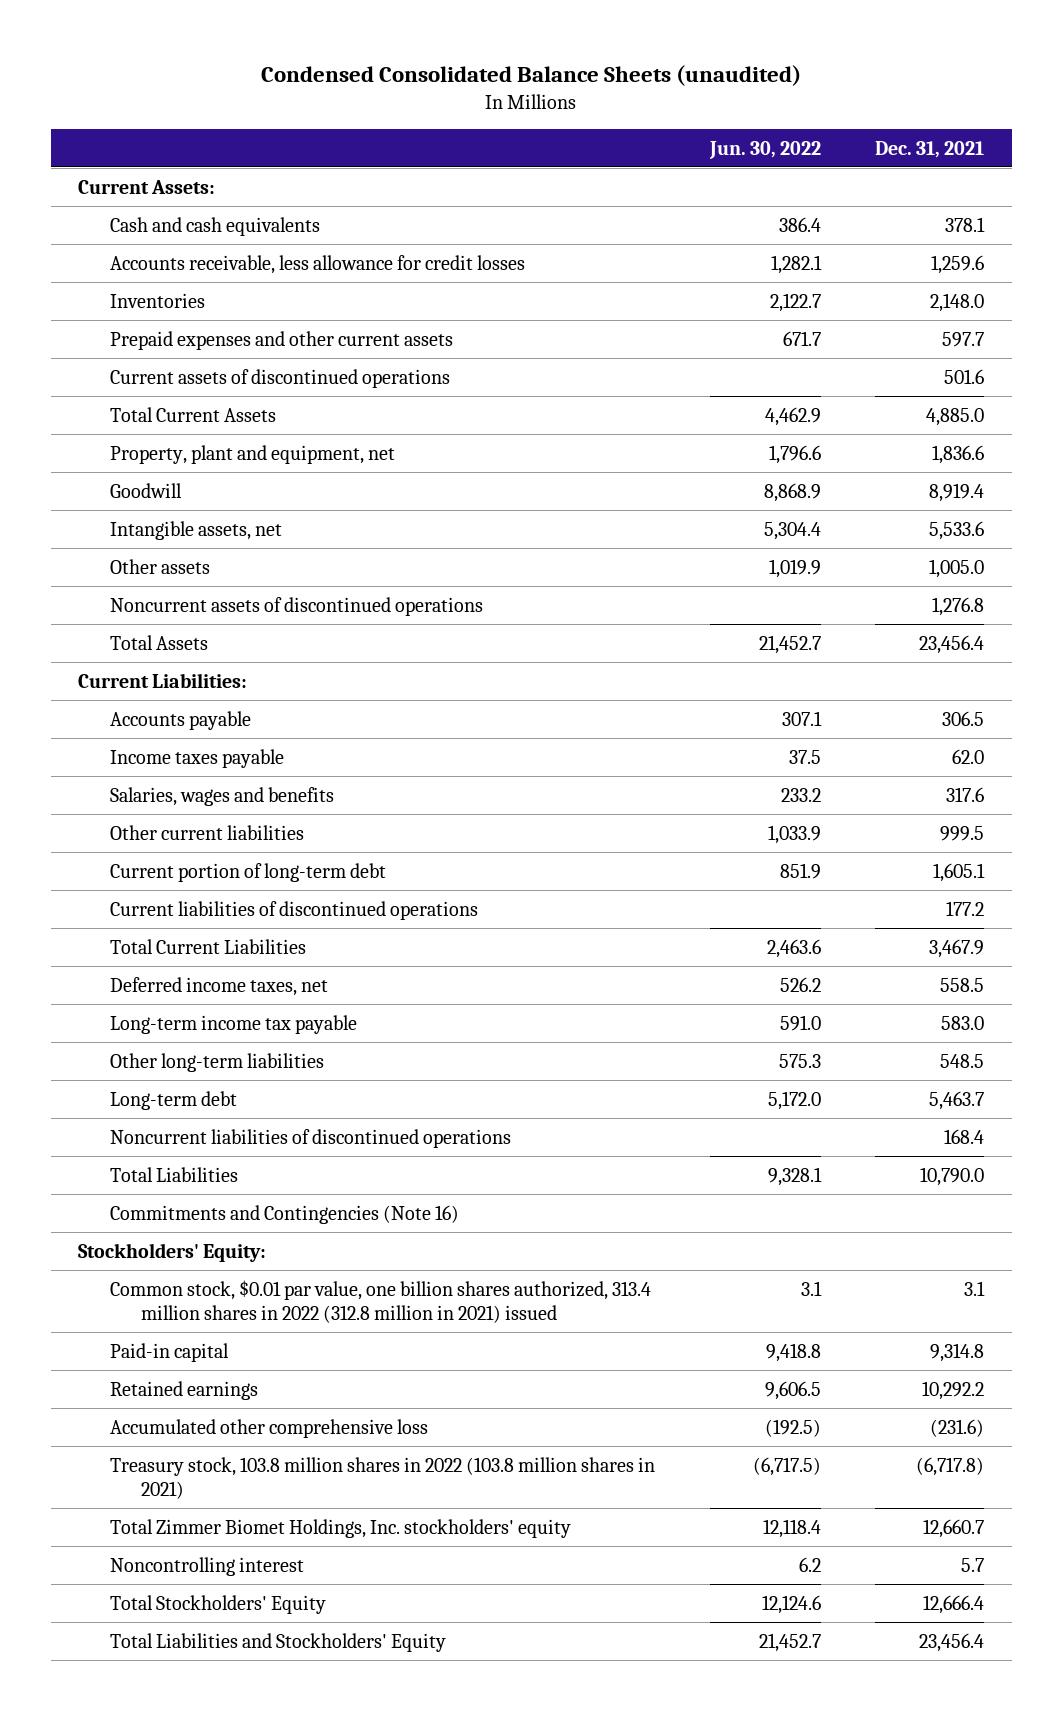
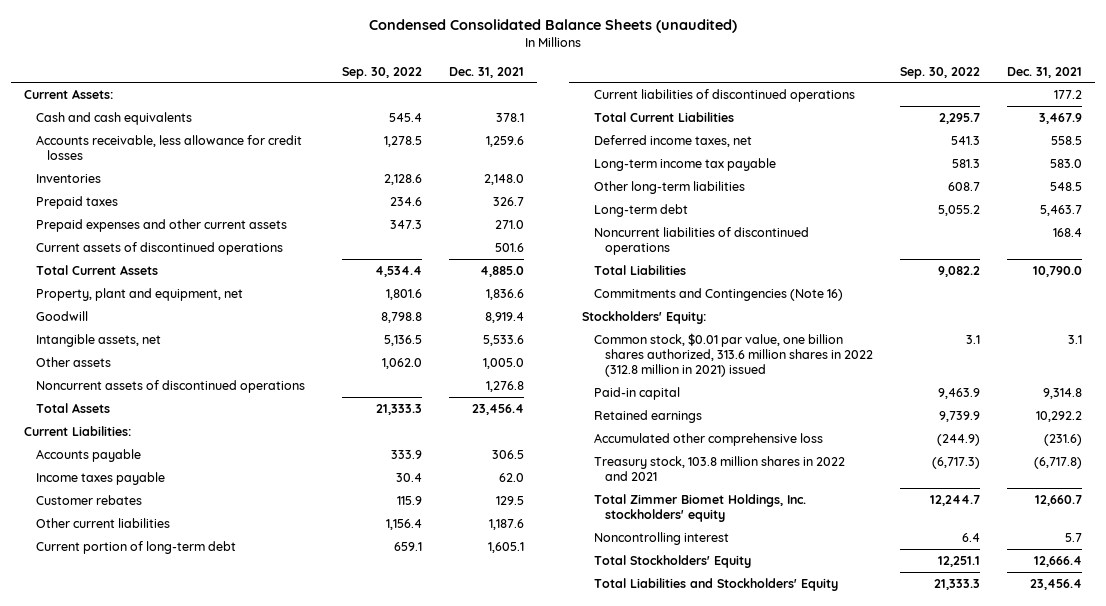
- | Jun. 30, 2022 | Dec. 31, 2021
+ | Sep. 30, 2022 | Dec. 31, 2021
- Prepaid expenses and other current assets | 671.7 | 597.7
+ Prepaid taxes | 234.6 | 326.7
+ Prepaid expenses and other current assets | 347.3 | 271.0
- Salaries, wages and benefits | 233.2 | 317.6
- Other current liabilities | 1,033.9 | 999.5
+ Customer rebates | 115.9 | 129.5
+ Other current liabilities | 1,156.4 | 1,187.6
- Common stock, $0.01 par value, one billion shares authorized, 313.4 million shares in 2022 (312.8 million in 2021) issued | 3.1 | 3.1
+ Common stock, $0.01 par value, one billion shares authorized, 313.6 million shares in 2022 (312.8 million in 2021) issued | 3.1 | 3.1
- Treasury stock, 103.8 million shares in 2022 (103.8 million shares in 2021) | (6,717.5) | (6,717.8)
+ Treasury stock, 103.8 million shares in 2022 and 2021 | (6,717.3) | (6,717.8)

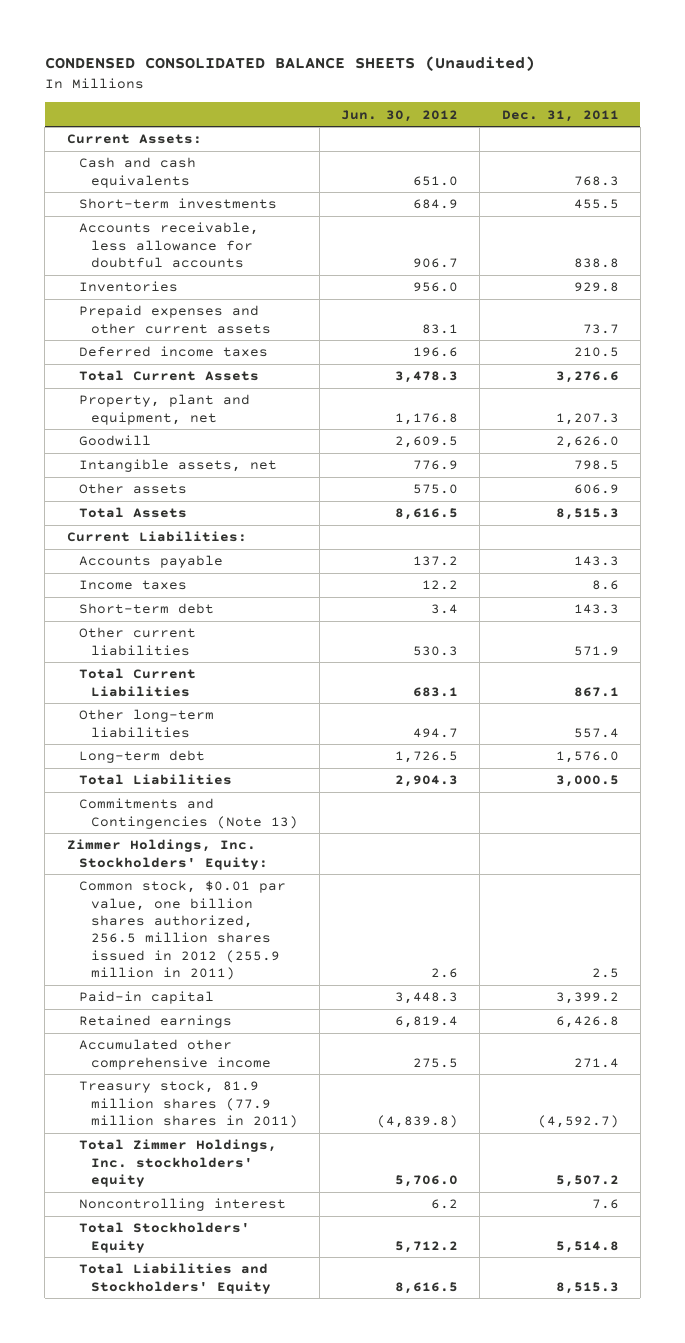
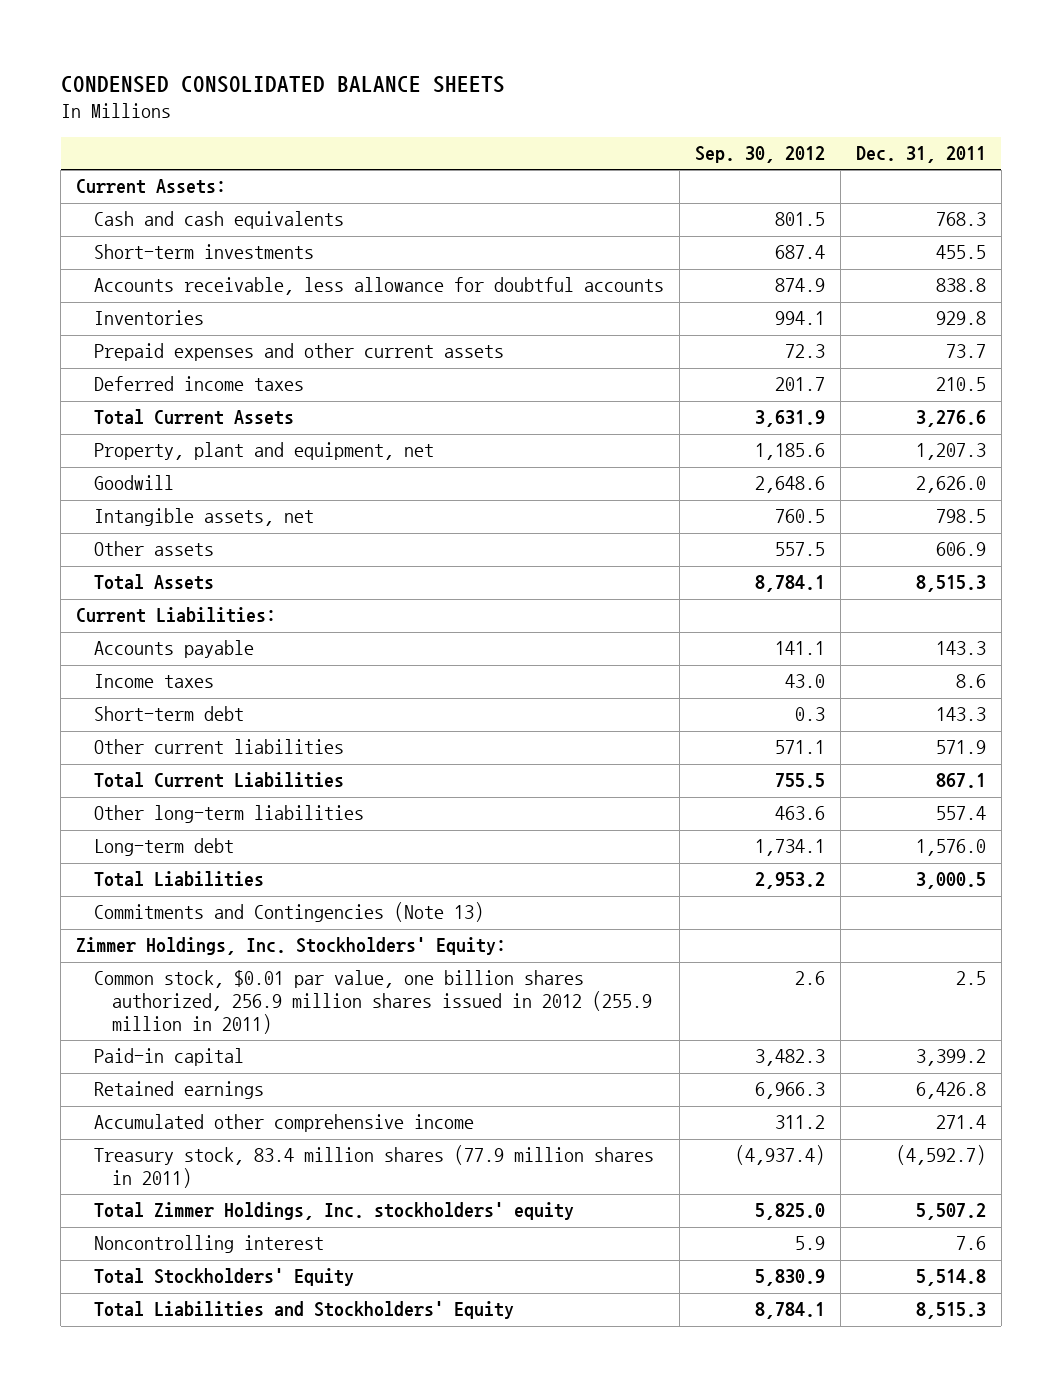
- CONDENSED CONSOLIDATED BALANCE SHEETS (Unaudited)
+ CONDENSED CONSOLIDATED BALANCE SHEETS
- | Jun. 30, 2012 | Dec. 31, 2011
+ | Sep. 30, 2012 | Dec. 31, 2011
- Common stock, $0.01 par value, one billion shares authorized, 256.5 million shares issued in 2012 (255.9 million in 2011) | 2.6 | 2.5
+ Common stock, $0.01 par value, one billion shares authorized, 256.9 million shares issued in 2012 (255.9 million in 2011) | 2.6 | 2.5
- Treasury stock, 81.9 million shares (77.9 million shares in 2011) | (4,839.8) | (4,592.7)
+ Treasury stock, 83.4 million shares (77.9 million shares in 2011) | (4,937.4) | (4,592.7)

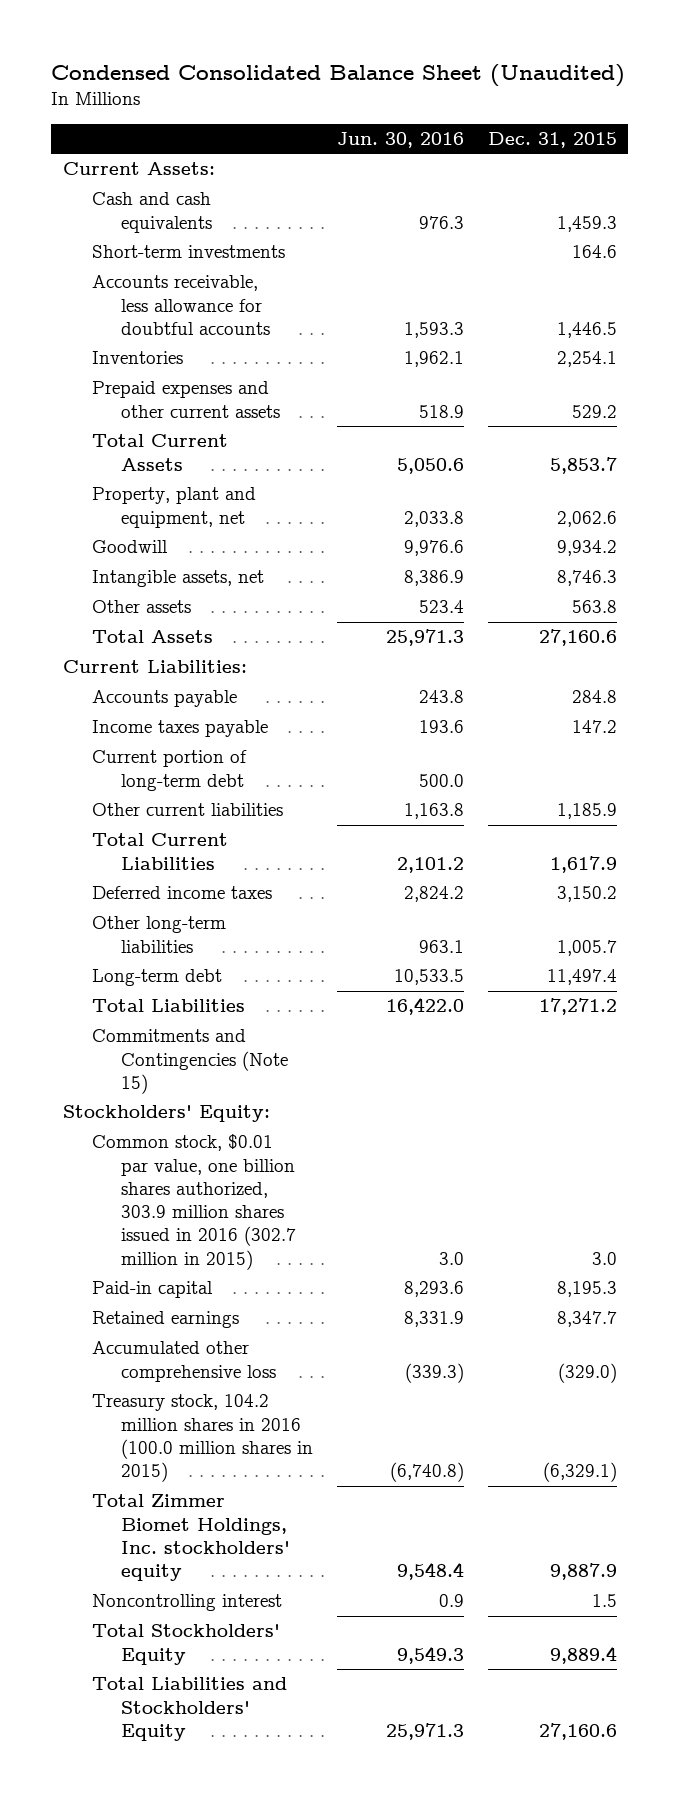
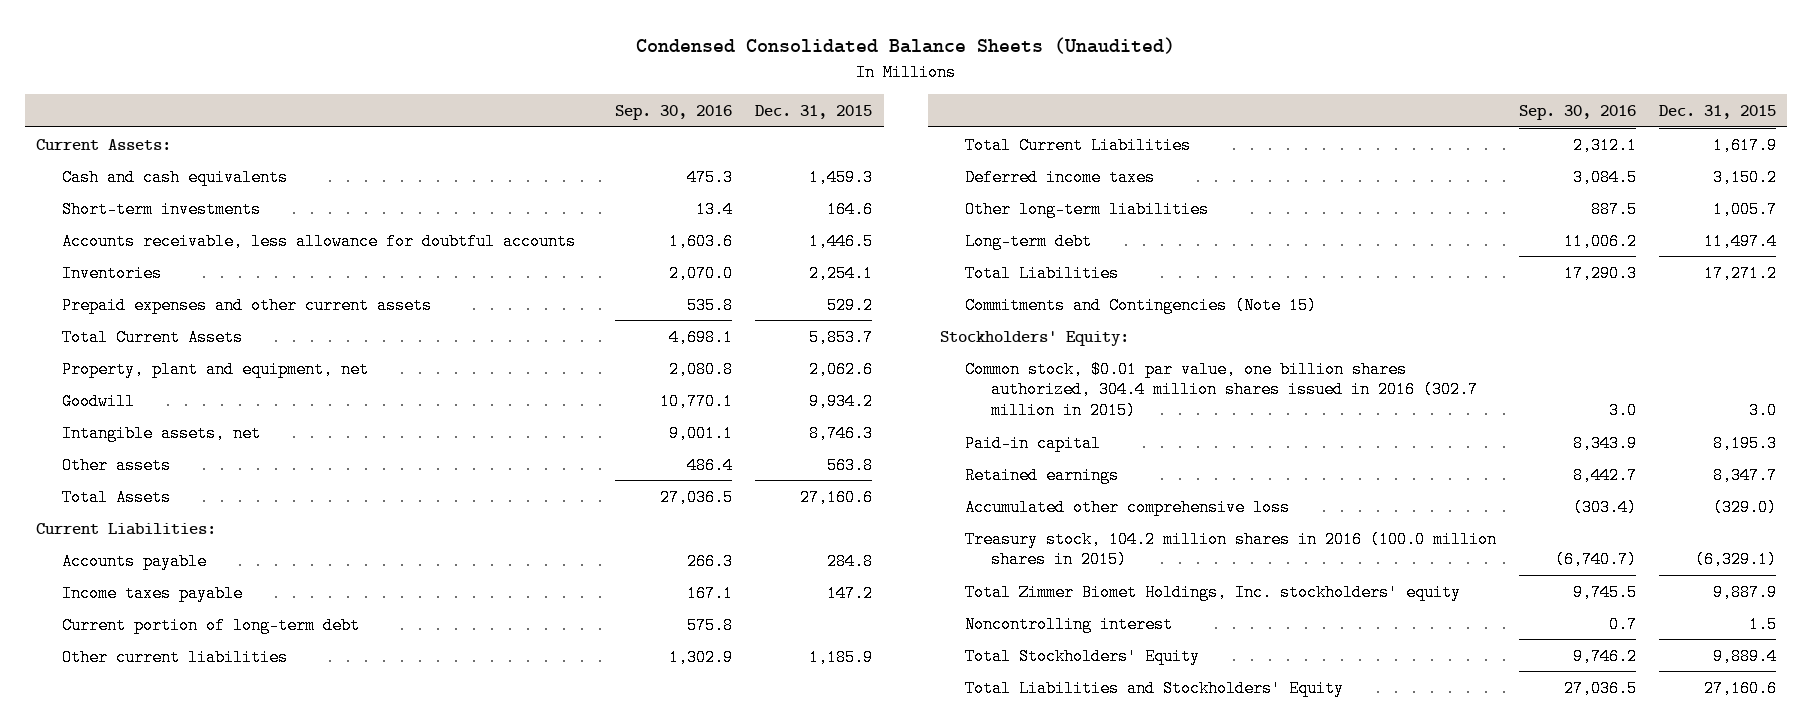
- Condensed Consolidated Balance Sheet (Unaudited)
+ Condensed Consolidated Balance Sheets (Unaudited)
- | Jun. 30, 2016 | Dec. 31, 2015
+ | Sep. 30, 2016 | Dec. 31, 2015
- Common stock, $0.01 par value, one billion shares authorized, 303.9 million shares issued in 2016 (302.7 million in 2015) | 3.0 | 3.0
+ Common stock, $0.01 par value, one billion shares authorized, 304.4 million shares issued in 2016 (302.7 million in 2015) | 3.0 | 3.0

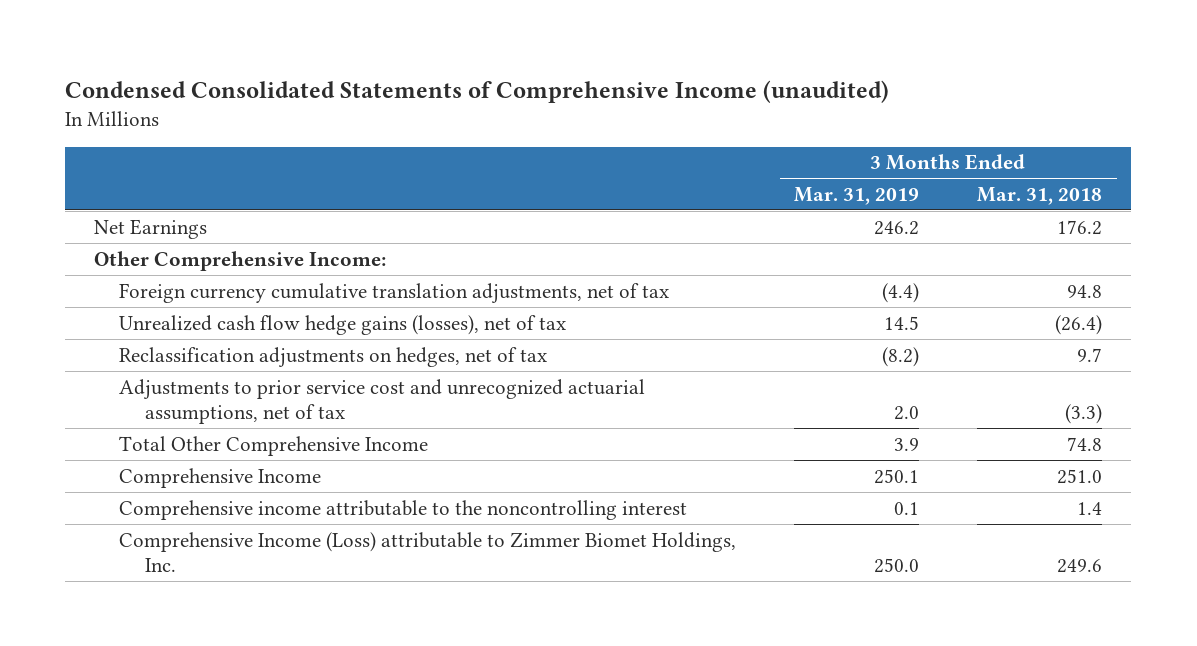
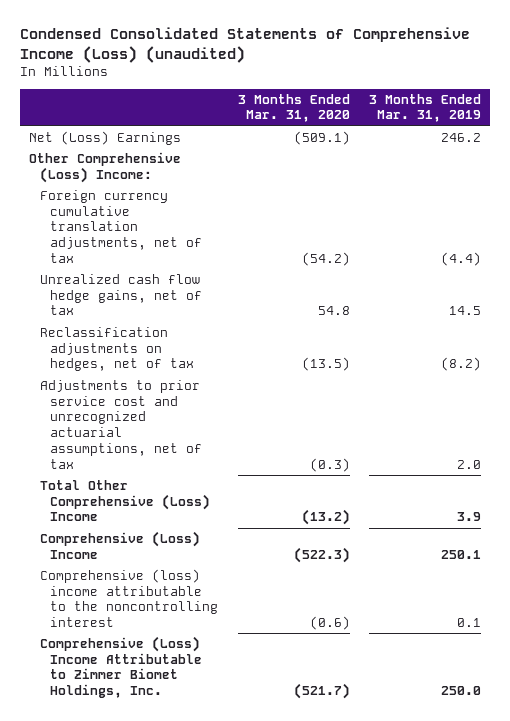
- Condensed Consolidated Statements of Comprehensive Income (unaudited)
+ Condensed Consolidated Statements of Comprehensive Income (Loss) (unaudited)
- | 3 Months Ended Mar. 31, 2019 | 3 Months Ended Mar. 31, 2018
+ | 3 Months Ended Mar. 31, 2020 | 3 Months Ended Mar. 31, 2019
- Net Earnings | 246.2 | 176.2
- Other Comprehensive Income:
+ Net (Loss) Earnings | (509.1) | 246.2
+ Other Comprehensive (Loss) Income:
- Unrealized cash flow hedge gains (losses), net of tax | 14.5 | (26.4)
+ Unrealized cash flow hedge gains, net of tax | 54.8 | 14.5
- Total Other Comprehensive Income | 3.9 | 74.8
- Comprehensive Income | 250.1 | 251.0
- Comprehensive income attributable to the noncontrolling interest | 0.1 | 1.4
- Comprehensive Income (Loss) attributable to Zimmer Biomet Holdings, Inc. | 250.0 | 249.6
+ Total Other Comprehensive (Loss) Income | (13.2) | 3.9
+ Comprehensive (Loss) Income | (522.3) | 250.1
+ Comprehensive (loss) income attributable to the noncontrolling interest | (0.6) | 0.1
+ Comprehensive (Loss) Income Attributable to Zimmer Biomet Holdings, Inc. | (521.7) | 250.0

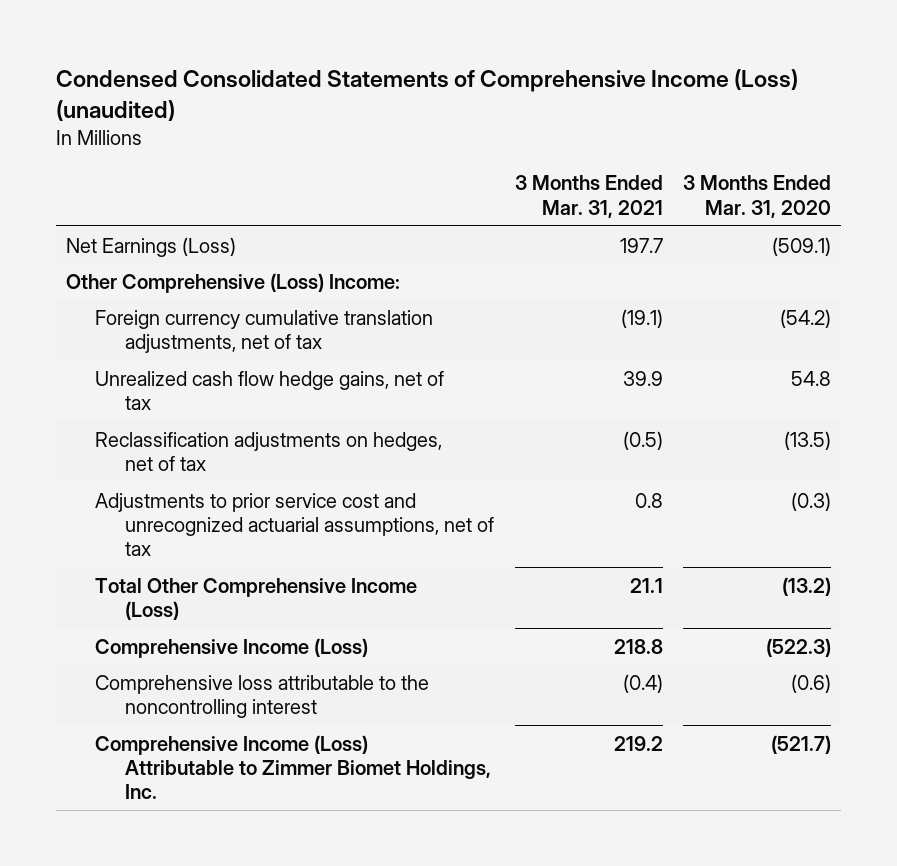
- | 3 Months Ended Mar. 31, 2020 | 3 Months Ended Mar. 31, 2019
+ | 3 Months Ended Mar. 31, 2021 | 3 Months Ended Mar. 31, 2020
- Net (Loss) Earnings | (509.1) | 246.2
+ Net Earnings (Loss) | 197.7 | (509.1)
- Total Other Comprehensive (Loss) Income | (13.2) | 3.9
- Comprehensive (Loss) Income | (522.3) | 250.1
- Comprehensive (loss) income attributable to the noncontrolling interest | (0.6) | 0.1
- Comprehensive (Loss) Income Attributable to Zimmer Biomet Holdings, Inc. | (521.7) | 250.0
+ Total Other Comprehensive Income (Loss) | 21.1 | (13.2)
+ Comprehensive Income (Loss) | 218.8 | (522.3)
+ Comprehensive loss attributable to the noncontrolling interest | (0.4) | (0.6)
+ Comprehensive Income (Loss) Attributable to Zimmer Biomet Holdings, Inc. | 219.2 | (521.7)

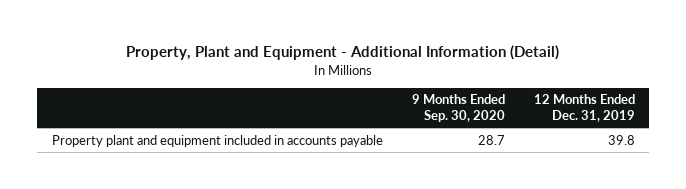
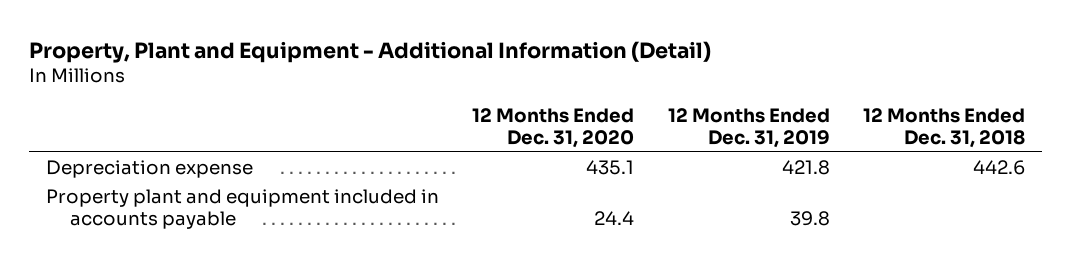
- | 9 Months Ended Sep. 30, 2020 | 12 Months Ended Dec. 31, 2019
+ | 12 Months Ended Dec. 31, 2020 | 12 Months Ended Dec. 31, 2019 | 12 Months Ended Dec. 31, 2018
+ Depreciation expense | 435.1 | 421.8 | 442.6

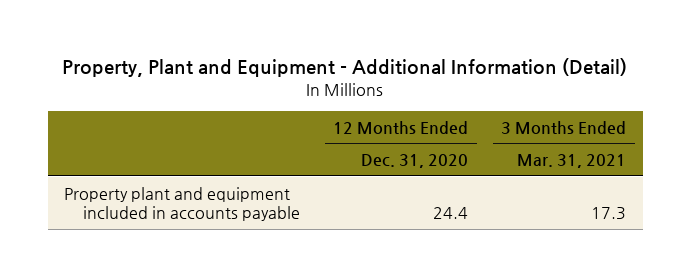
- | 12 Months Ended Dec. 31, 2020 | 12 Months Ended Dec. 31, 2019 | 12 Months Ended Dec. 31, 2018
+ | 12 Months Ended Dec. 31, 2020 | 3 Months Ended Mar. 31, 2021
- Depreciation expense | 435.1 | 421.8 | 442.6

